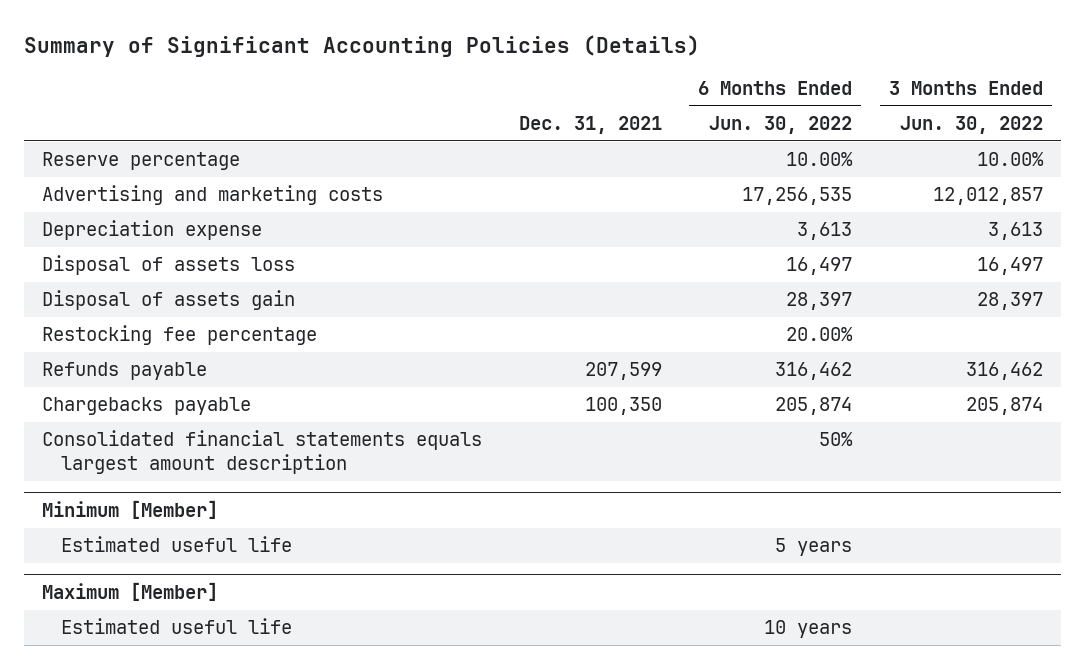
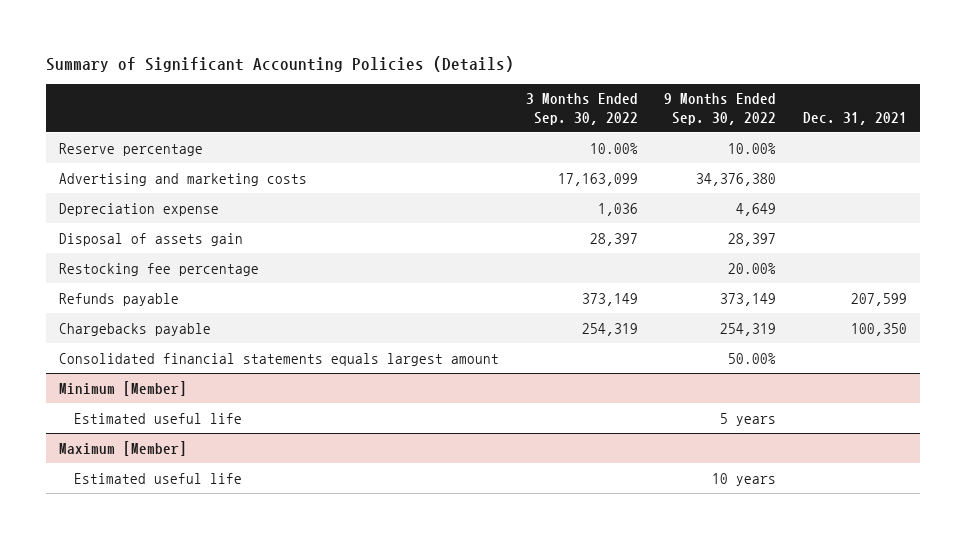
- | Dec. 31, 2021 | 6 Months Ended Jun. 30, 2022 | 3 Months Ended Jun. 30, 2022
+ | 3 Months Ended Sep. 30, 2022 | 9 Months Ended Sep. 30, 2022 | Dec. 31, 2021
- Disposal of assets loss | | 16,497 | 16,497
- Consolidated financial statements equals largest amount description | | 50% |
+ Consolidated financial statements equals largest amount | | 50.00% |

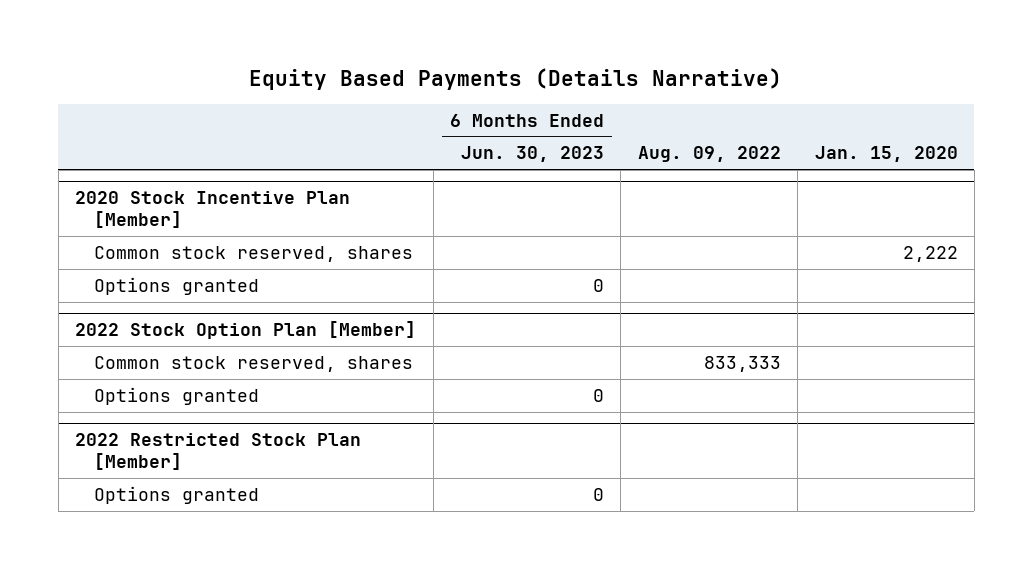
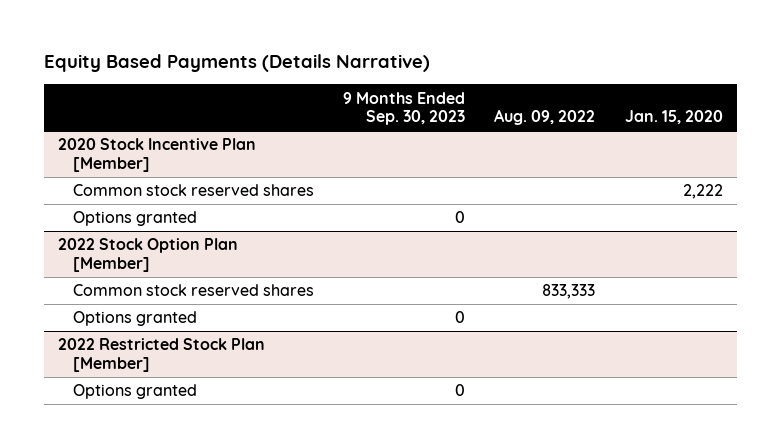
- | 6 Months Ended Jun. 30, 2023 | Aug. 09, 2022 | Jan. 15, 2020
+ | 9 Months Ended Sep. 30, 2023 | Aug. 09, 2022 | Jan. 15, 2020
@ 2020 Stock Incentive Plan [Member]
- Common stock reserved, shares | | | 2,222
+ Common stock reserved shares | | | 2,222
@ 2022 Stock Option Plan [Member]
- Common stock reserved, shares | | 833,333 |
+ Common stock reserved shares | | 833,333 |

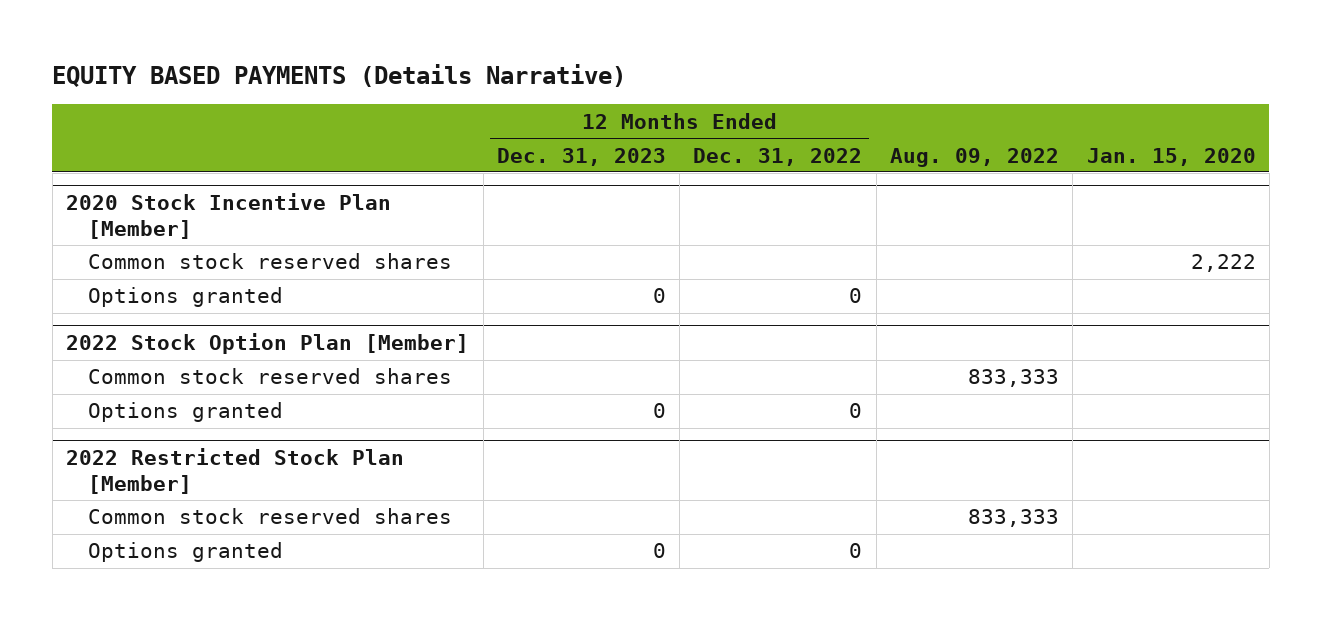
- Equity Based Payments (Details Narrative)
+ EQUITY BASED PAYMENTS (Details Narrative)
- | 9 Months Ended Sep. 30, 2023 | Aug. 09, 2022 | Jan. 15, 2020
+ | 12 Months Ended Dec. 31, 2023 | 12 Months Ended Dec. 31, 2022 | Aug. 09, 2022 | Jan. 15, 2020
@ 2022 Restricted Stock Plan [Member]
+ Common stock reserved shares | | | 833,333 |

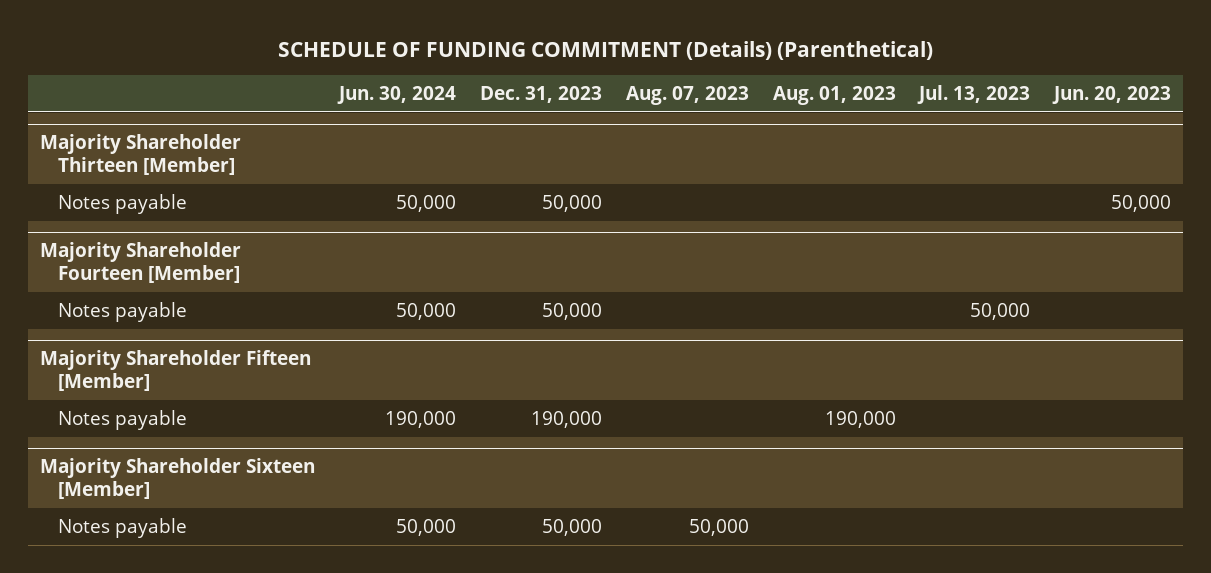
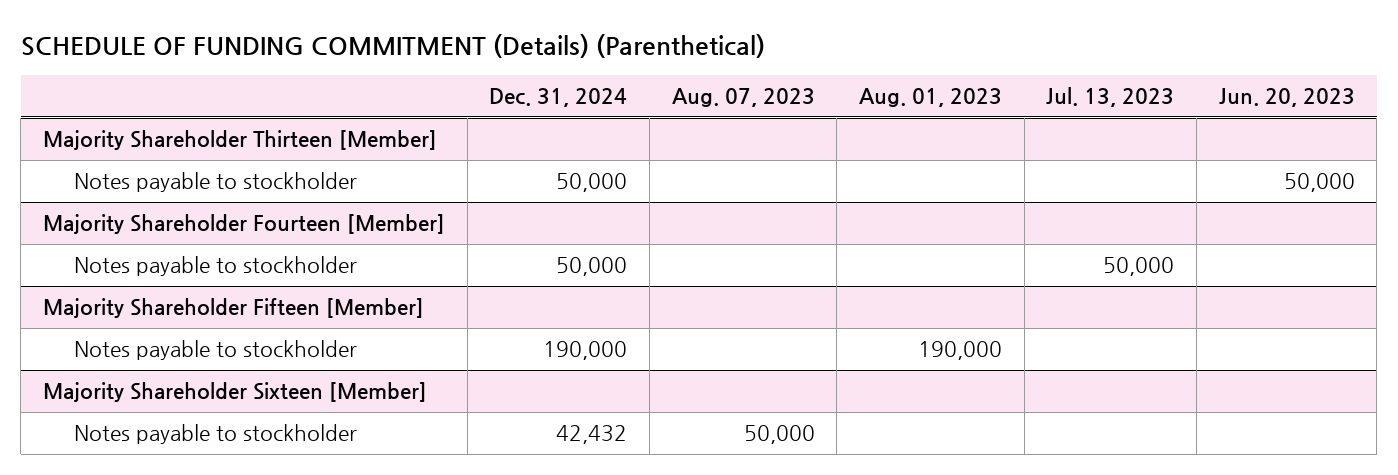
- | Jun. 30, 2024 | Dec. 31, 2023 | Aug. 07, 2023 | Aug. 01, 2023 | Jul. 13, 2023 | Jun. 20, 2023
+ | Dec. 31, 2024 | Aug. 07, 2023 | Aug. 01, 2023 | Jul. 13, 2023 | Jun. 20, 2023
@ Majority Shareholder Thirteen [Member]
- Notes payable | 50,000 | 50,000 | | | | 50,000
+ Notes payable to stockholder | 50,000 | | | | 50,000
@ Majority Shareholder Fourteen [Member]
- Notes payable | 50,000 | 50,000 | | | 50,000 |
+ Notes payable to stockholder | 50,000 | | | 50,000 |
@ Majority Shareholder Fifteen [Member]
- Notes payable | 190,000 | 190,000 | | 190,000 | |
+ Notes payable to stockholder | 190,000 | | 190,000 | |
@ Majority Shareholder Sixteen [Member]
- Notes payable | 50,000 | 50,000 | 50,000 | | |
+ Notes payable to stockholder | 42,432 | 50,000 | | |

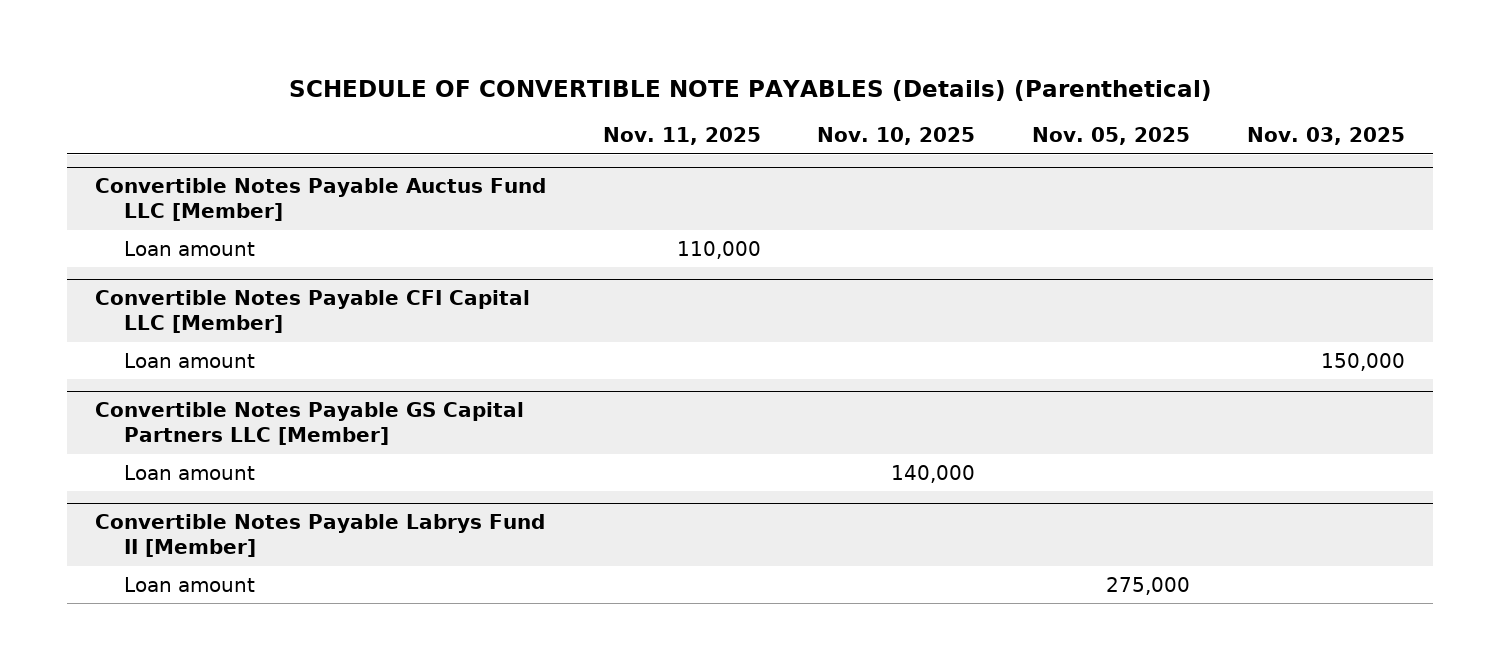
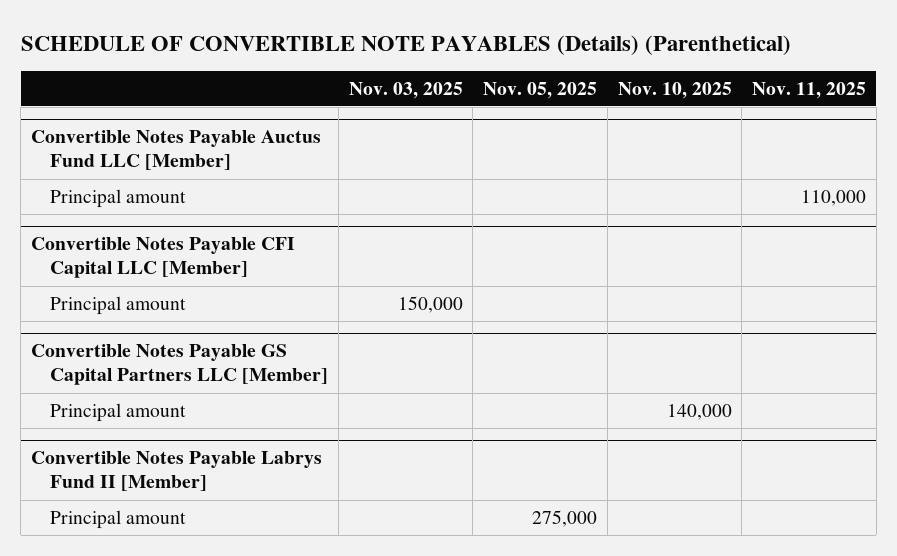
- | Nov. 11, 2025 | Nov. 10, 2025 | Nov. 05, 2025 | Nov. 03, 2025
+ | Nov. 03, 2025 | Nov. 05, 2025 | Nov. 10, 2025 | Nov. 11, 2025
@ Convertible Notes Payable Auctus Fund LLC [Member]
- Loan amount | 110,000 | | |
+ Principal amount | | | | 110,000
@ Convertible Notes Payable CFI Capital LLC [Member]
- Loan amount | | | | 150,000
+ Principal amount | 150,000 | | |
@ Convertible Notes Payable GS Capital Partners LLC [Member]
- Loan amount | | 140,000 | |
+ Principal amount | | | 140,000 |
@ Convertible Notes Payable Labrys Fund II [Member]
- Loan amount | | | 275,000 |
+ Principal amount | | 275,000 | |

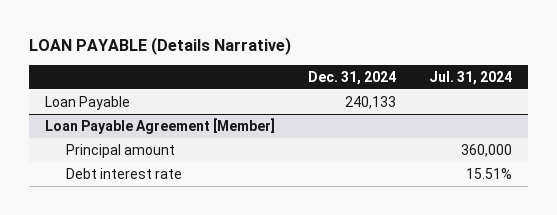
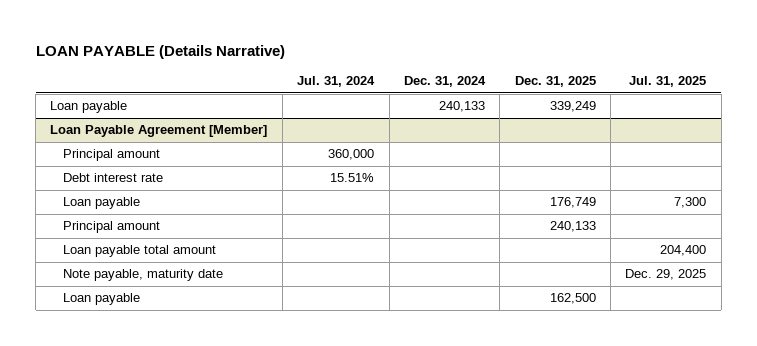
- | Dec. 31, 2024 | Jul. 31, 2024
+ | Jul. 31, 2024 | Dec. 31, 2024 | Dec. 31, 2025 | Jul. 31, 2025
- Loan Payable | 240,133 |
+ Loan payable | | 240,133 | 339,249 |
@ Loan Payable Agreement [Member]
+ Loan payable | | | 176,749 | 7,300
+ Principal amount | | | 240,133 |
+ Loan payable total amount | | | | 204,400
+ Note payable, maturity date | | | | Dec. 29, 2025
+ Loan payable | | | 162,500 |

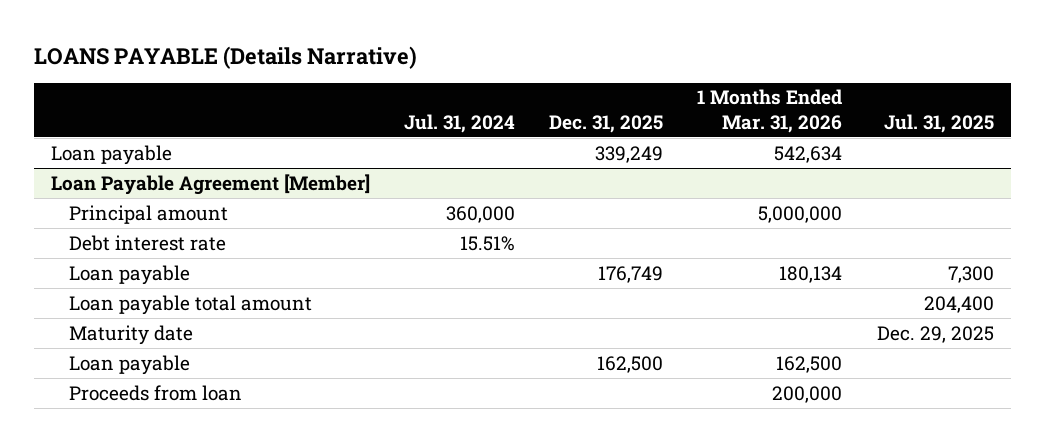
- LOAN PAYABLE (Details Narrative)
+ LOANS PAYABLE (Details Narrative)
- | Jul. 31, 2024 | Dec. 31, 2024 | Dec. 31, 2025 | Jul. 31, 2025
+ | Jul. 31, 2024 | Dec. 31, 2025 | 1 Months Ended Mar. 31, 2026 | Jul. 31, 2025
@ Loan Payable Agreement [Member]
- Principal amount | | | 240,133 |
- Note payable, maturity date | | | | Dec. 29, 2025
+ Maturity date | | | | Dec. 29, 2025
+ Proceeds from loan | | | 200,000 |

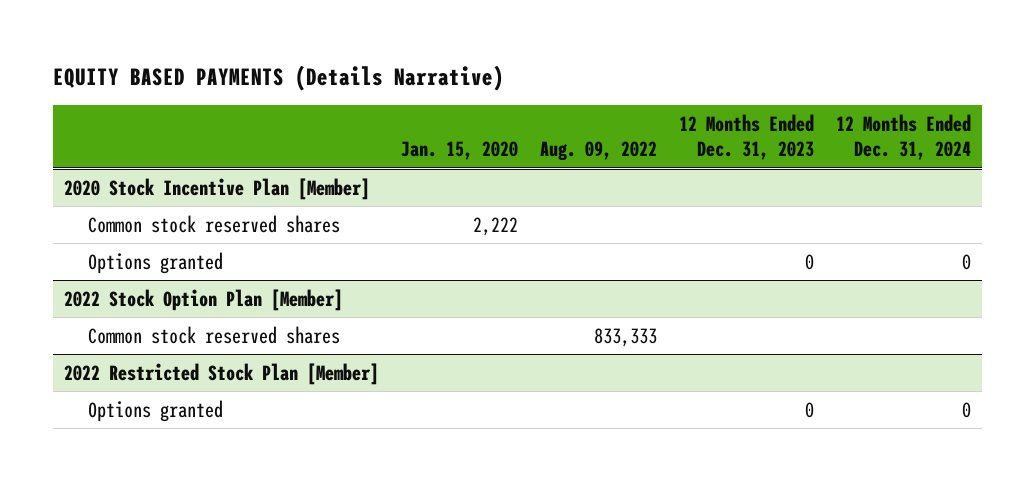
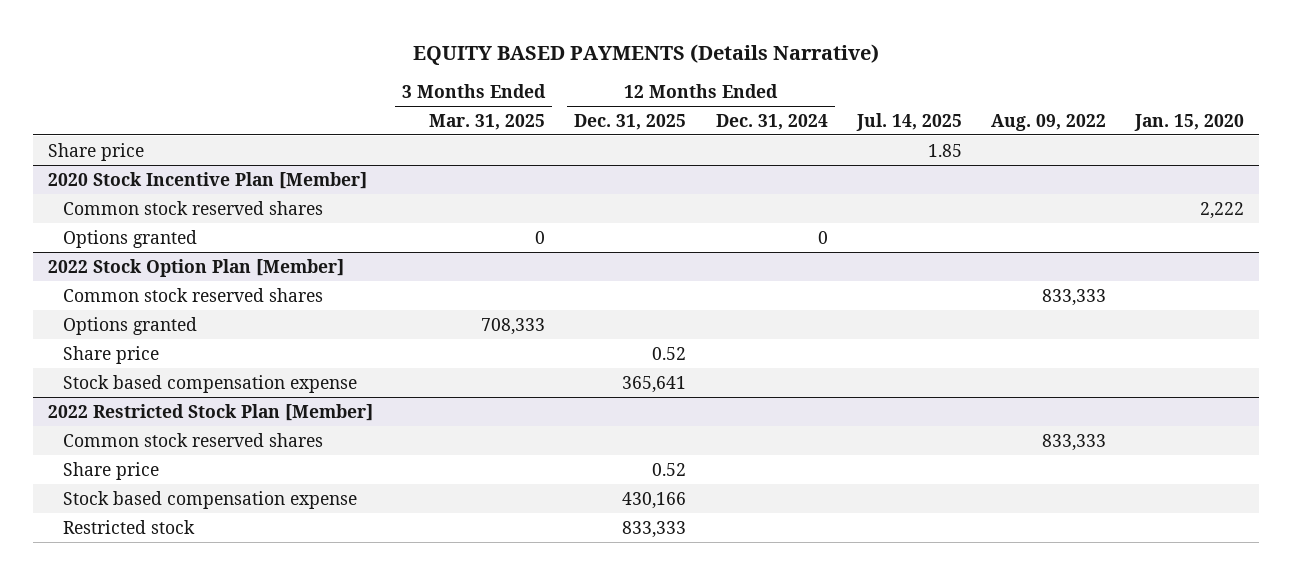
- | Jan. 15, 2020 | Aug. 09, 2022 | 12 Months Ended Dec. 31, 2023 | 12 Months Ended Dec. 31, 2024
+ | 3 Months Ended Mar. 31, 2025 | 12 Months Ended Dec. 31, 2025 | 12 Months Ended Dec. 31, 2024 | Jul. 14, 2025 | Aug. 09, 2022 | Jan. 15, 2020
+ Share price | | | | 1.85 | |
@ 2022 Stock Option Plan [Member]
+ Options granted | 708,333 | | | | |
+ Share price | | 0.52 | | | |
+ Stock based compensation expense | | 365,641 | | | |
@ 2022 Restricted Stock Plan [Member]
- Options granted | | | 0 | 0
+ Common stock reserved shares | | | | | 833,333 |
+ Share price | | 0.52 | | | |
+ Stock based compensation expense | | 430,166 | | | |
+ Restricted stock | | 833,333 | | | |

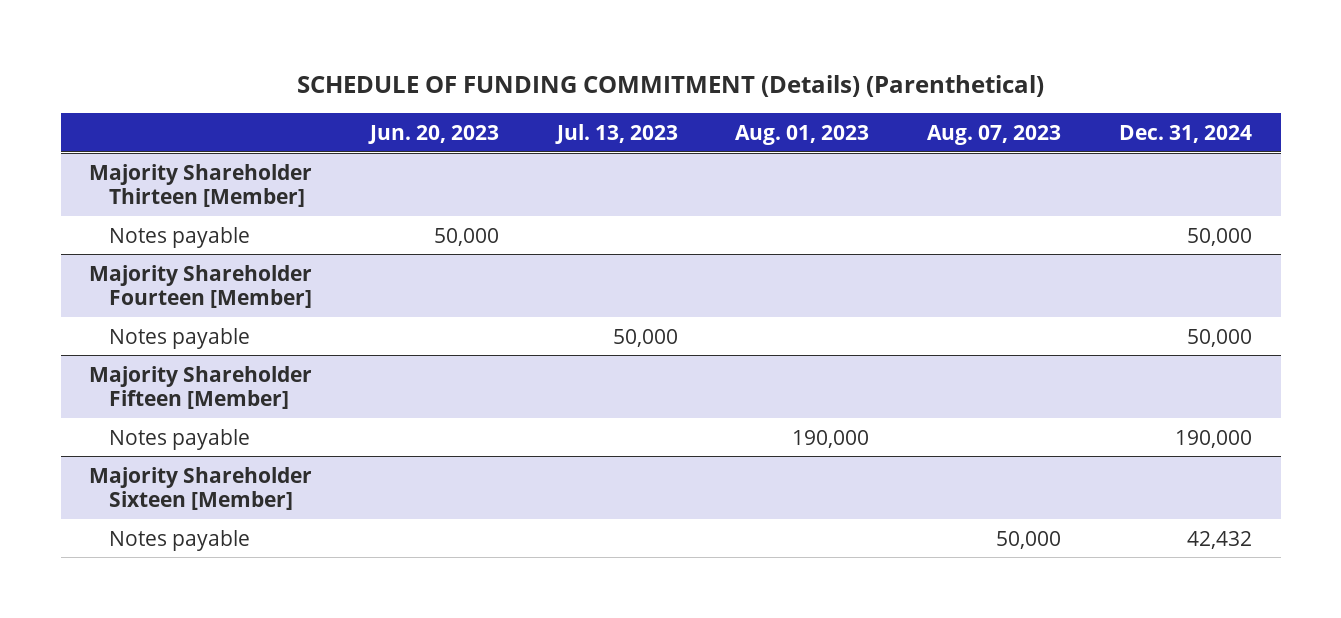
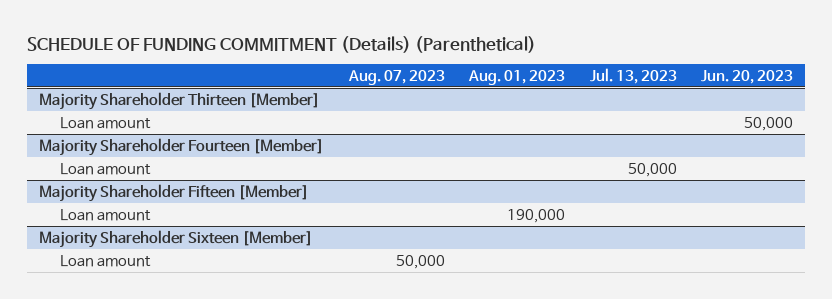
- | Jun. 20, 2023 | Jul. 13, 2023 | Aug. 01, 2023 | Aug. 07, 2023 | Dec. 31, 2024
+ | Aug. 07, 2023 | Aug. 01, 2023 | Jul. 13, 2023 | Jun. 20, 2023
@ Majority Shareholder Thirteen [Member]
- Notes payable | 50,000 | | | | 50,000
+ Loan amount | | | | 50,000
@ Majority Shareholder Fourteen [Member]
- Notes payable | | 50,000 | | | 50,000
+ Loan amount | | | 50,000 |
@ Majority Shareholder Fifteen [Member]
- Notes payable | | | 190,000 | | 190,000
+ Loan amount | | 190,000 | |
@ Majority Shareholder Sixteen [Member]
- Notes payable | | | | 50,000 | 42,432
+ Loan amount | 50,000 | | |

